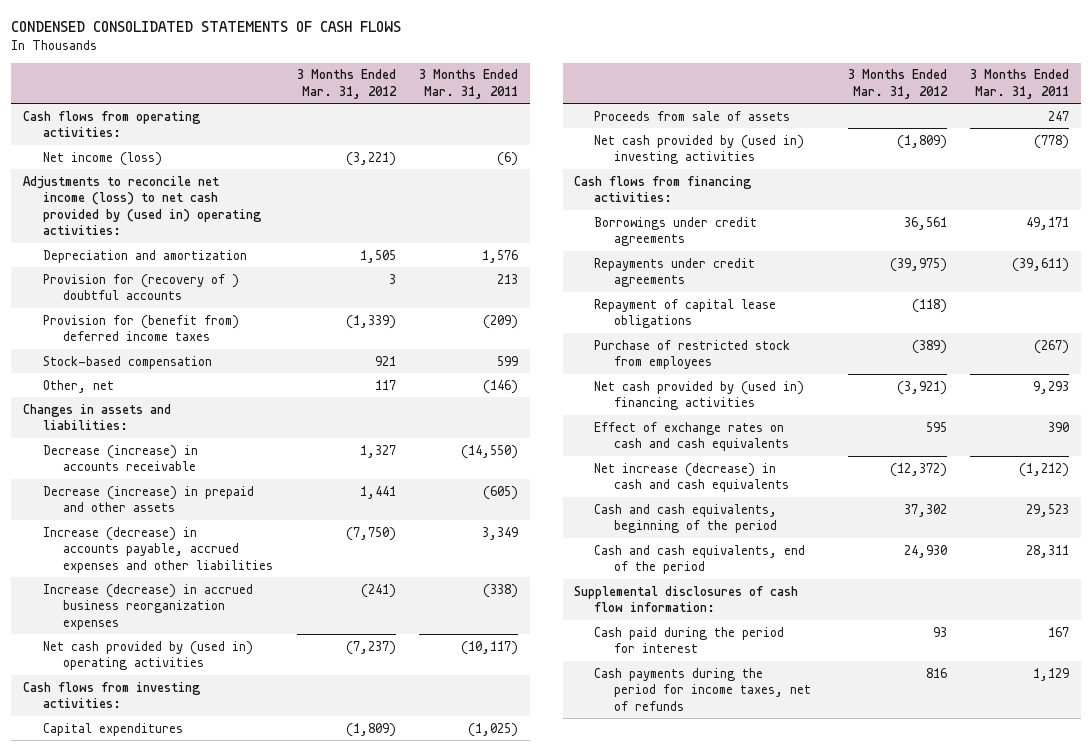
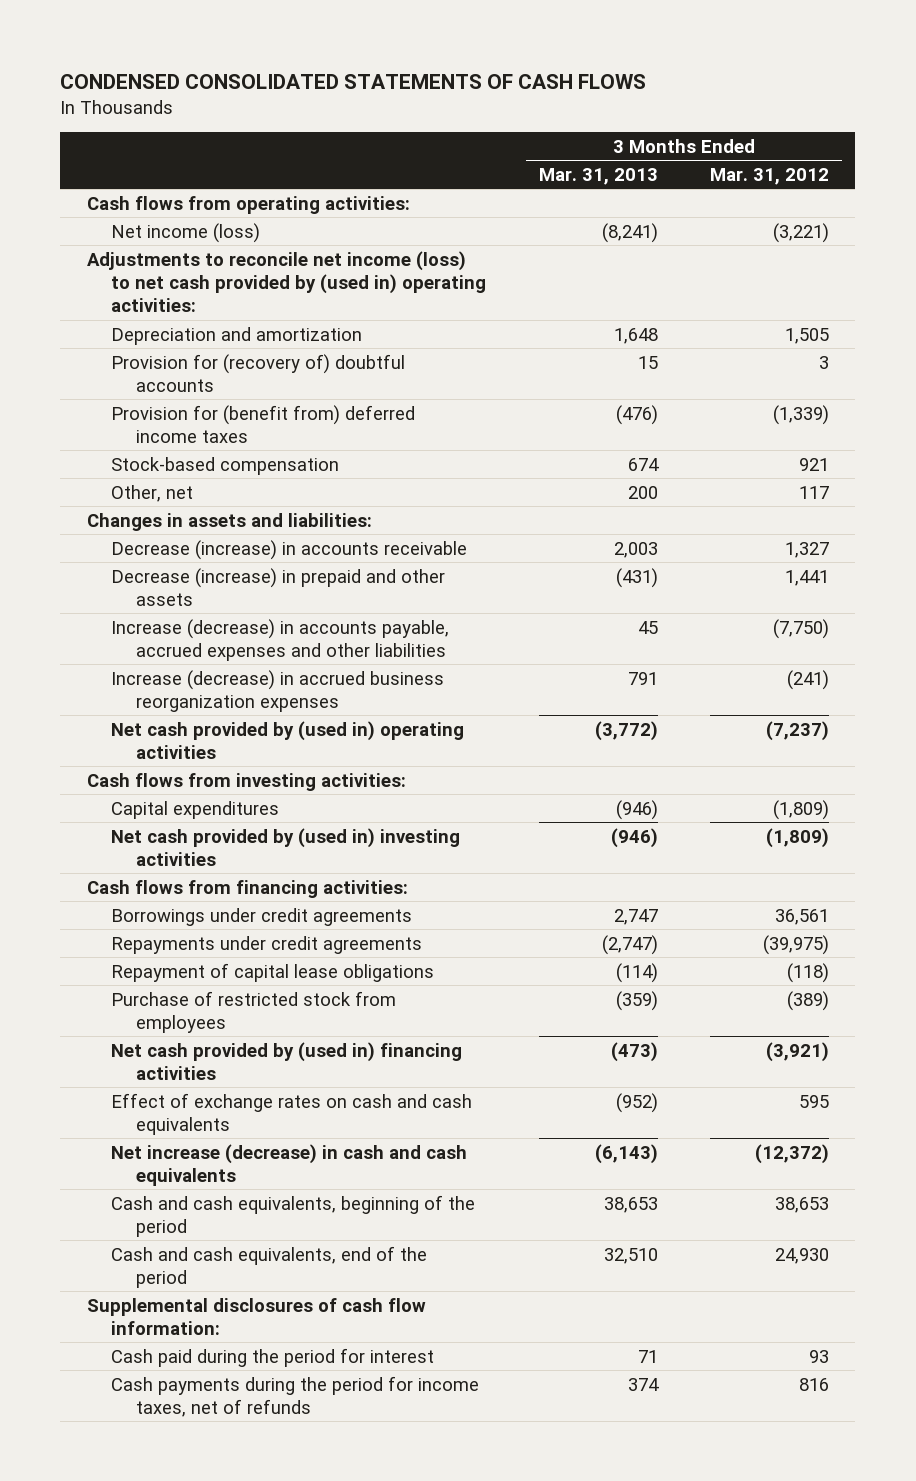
- | 3 Months Ended Mar. 31, 2012 | 3 Months Ended Mar. 31, 2011
+ | 3 Months Ended Mar. 31, 2013 | 3 Months Ended Mar. 31, 2012
- Provision for (recovery of ) doubtful accounts | 3 | 213
+ Provision for (recovery of) doubtful accounts | 15 | 3
- Proceeds from sale of assets | | 247
- Cash and cash equivalents, beginning of the period | 37,302 | 29,523
+ Cash and cash equivalents, beginning of the period | 38,653 | 38,653

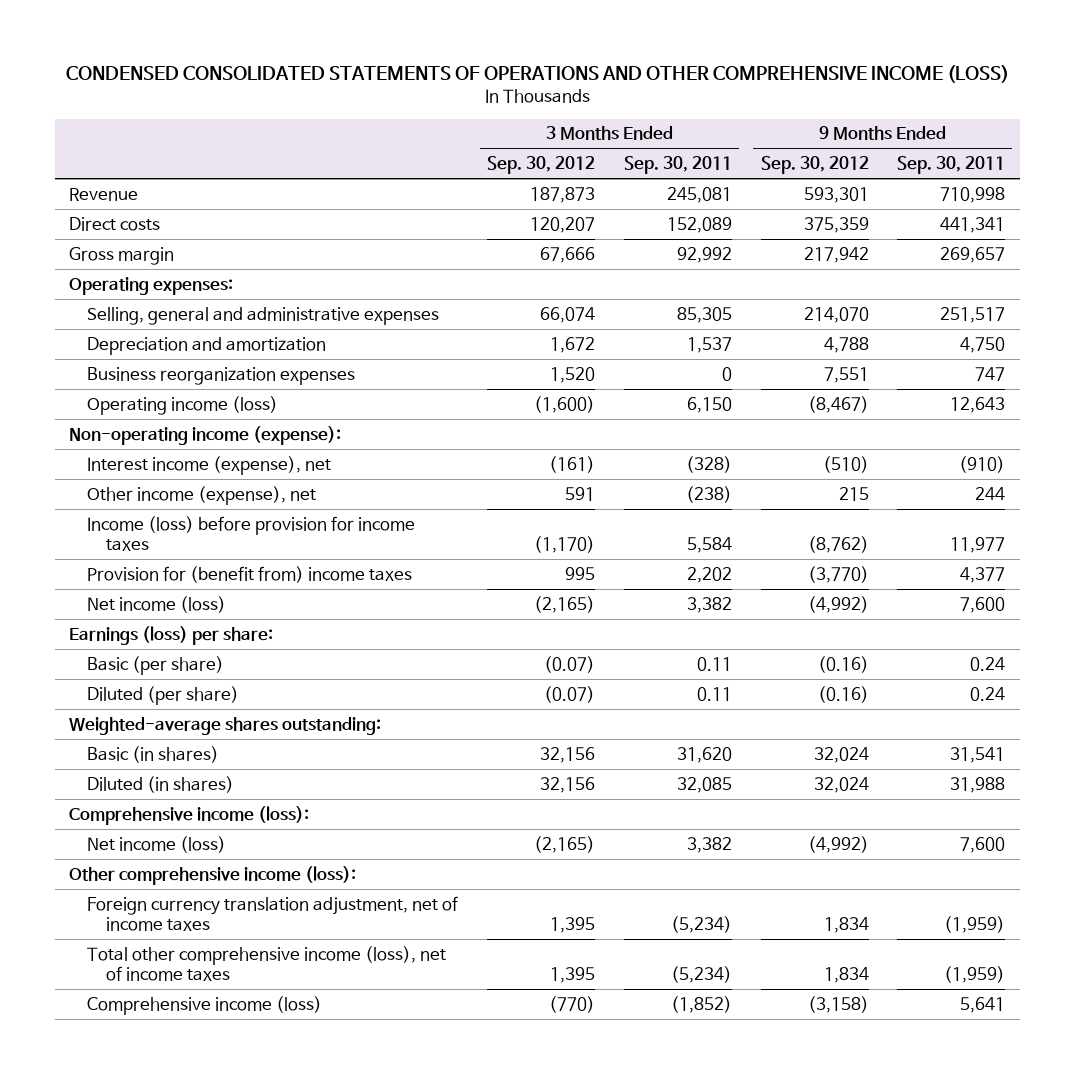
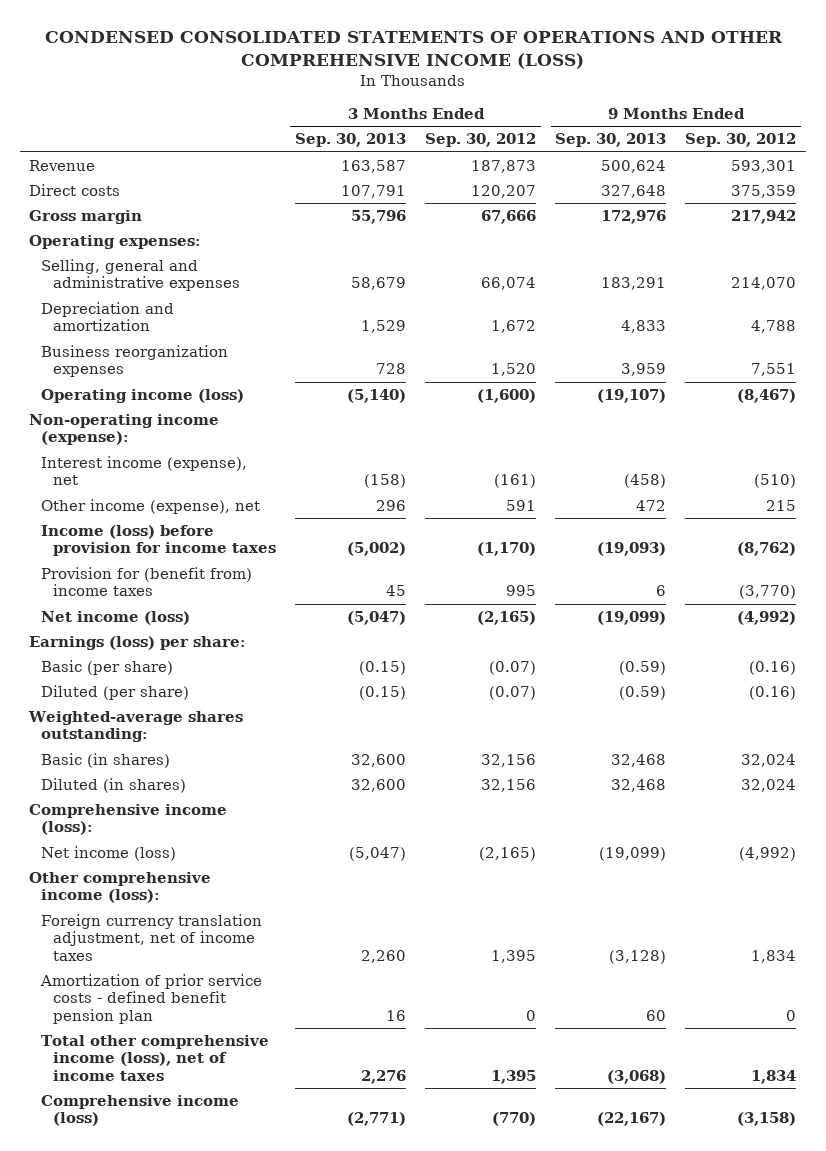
- | 3 Months Ended Sep. 30, 2012 | 3 Months Ended Sep. 30, 2011 | 9 Months Ended Sep. 30, 2012 | 9 Months Ended Sep. 30, 2011
+ | 3 Months Ended Sep. 30, 2013 | 3 Months Ended Sep. 30, 2012 | 9 Months Ended Sep. 30, 2013 | 9 Months Ended Sep. 30, 2012
+ Amortization of prior service costs - defined benefit pension plan | 16 | 0 | 60 | 0

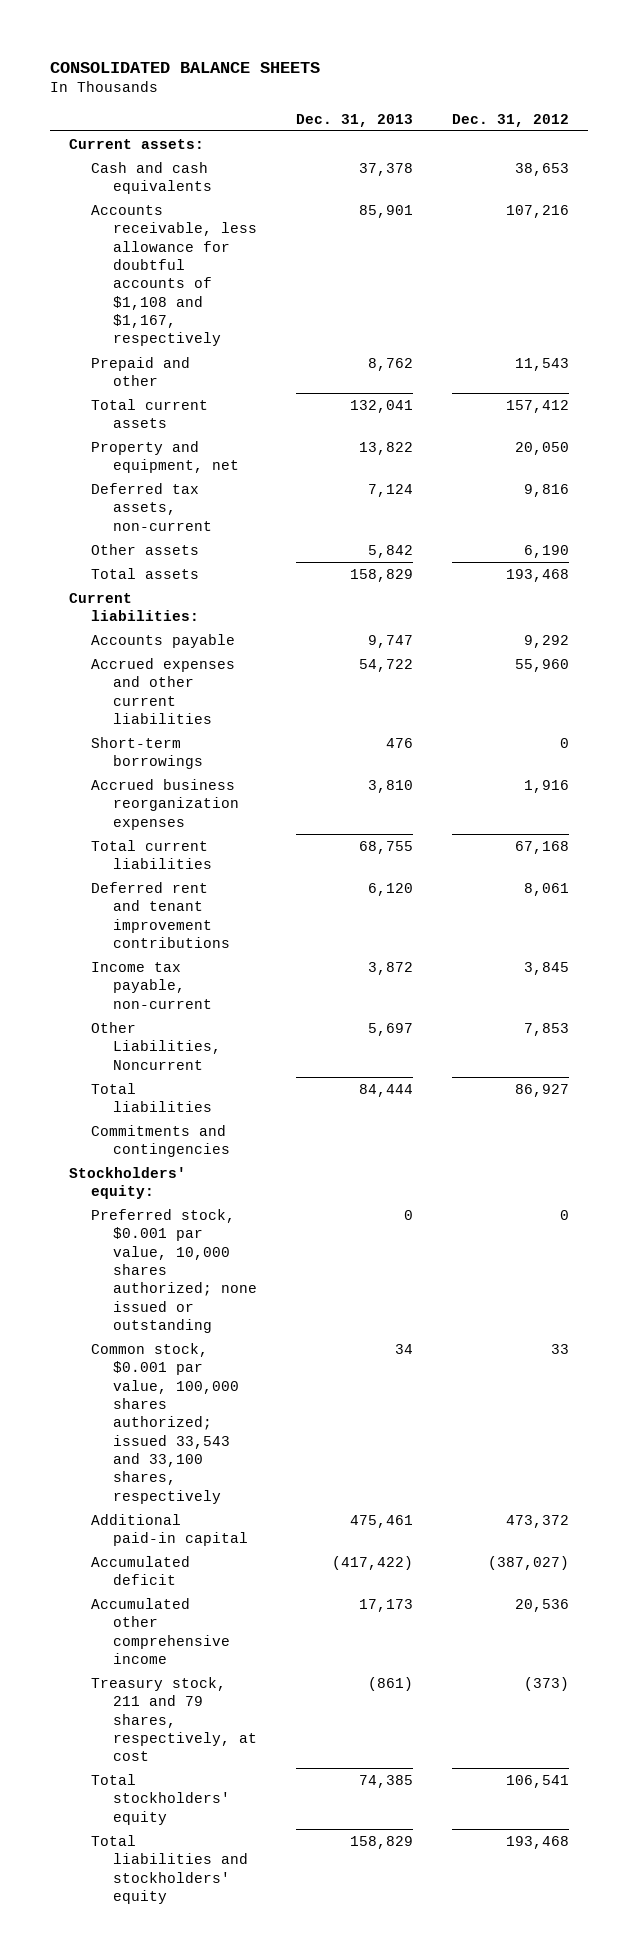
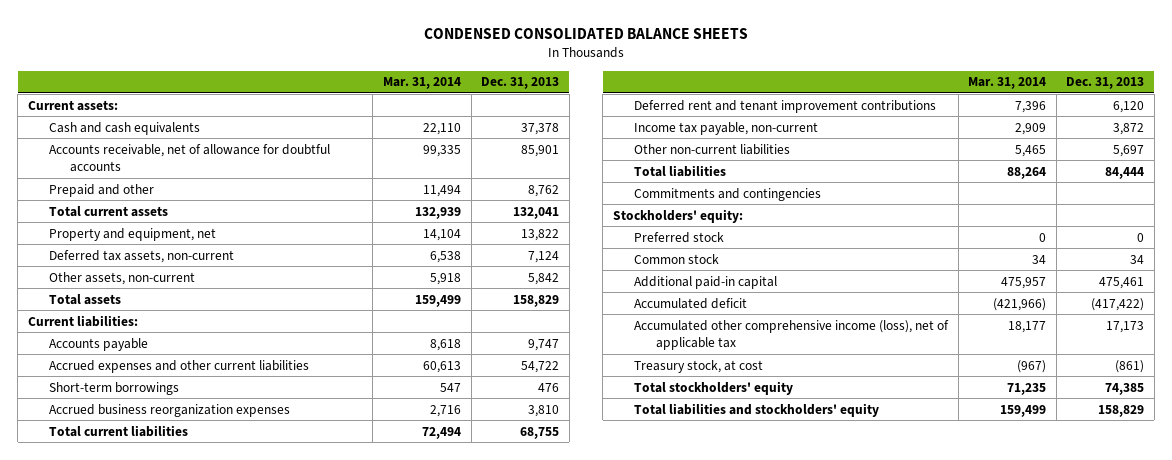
- CONSOLIDATED BALANCE SHEETS
+ CONDENSED CONSOLIDATED BALANCE SHEETS
- | Dec. 31, 2013 | Dec. 31, 2012
+ | Mar. 31, 2014 | Dec. 31, 2013
- Accounts receivable, less allowance for doubtful accounts of $1,108 and $1,167, respectively | 85,901 | 107,216
+ Accounts receivable, net of allowance for doubtful accounts | 99,335 | 85,901
- Other assets | 5,842 | 6,190
+ Other assets, non-current | 5,918 | 5,842
- Other Liabilities, Noncurrent | 5,697 | 7,853
+ Other non-current liabilities | 5,465 | 5,697
- Preferred stock, $0.001 par value, 10,000 shares authorized; none issued or outstanding | 0 | 0
- Common stock, $0.001 par value, 100,000 shares authorized; issued 33,543 and 33,100 shares, respectively | 34 | 33
+ Preferred stock | 0 | 0
+ Common stock | 34 | 34
- Accumulated other comprehensive income | 17,173 | 20,536
- Treasury stock, 211 and 79 shares, respectively, at cost | (861) | (373)
+ Accumulated other comprehensive income (loss), net of applicable tax | 18,177 | 17,173
+ Treasury stock, at cost | (967) | (861)

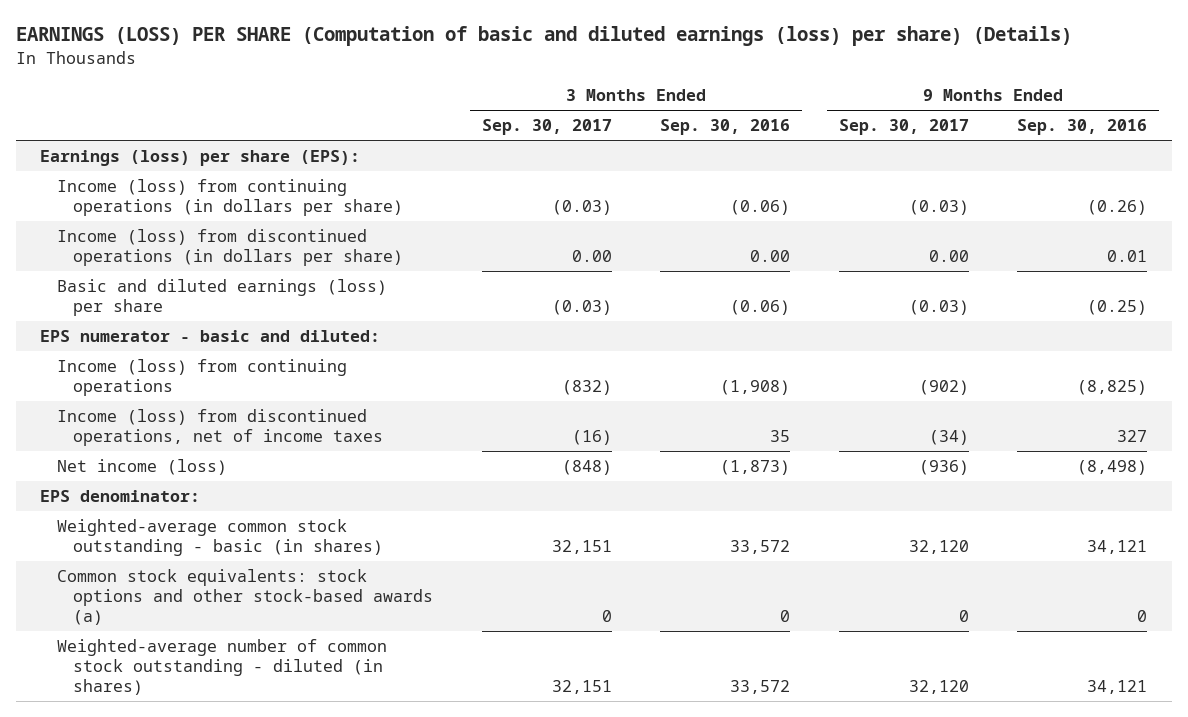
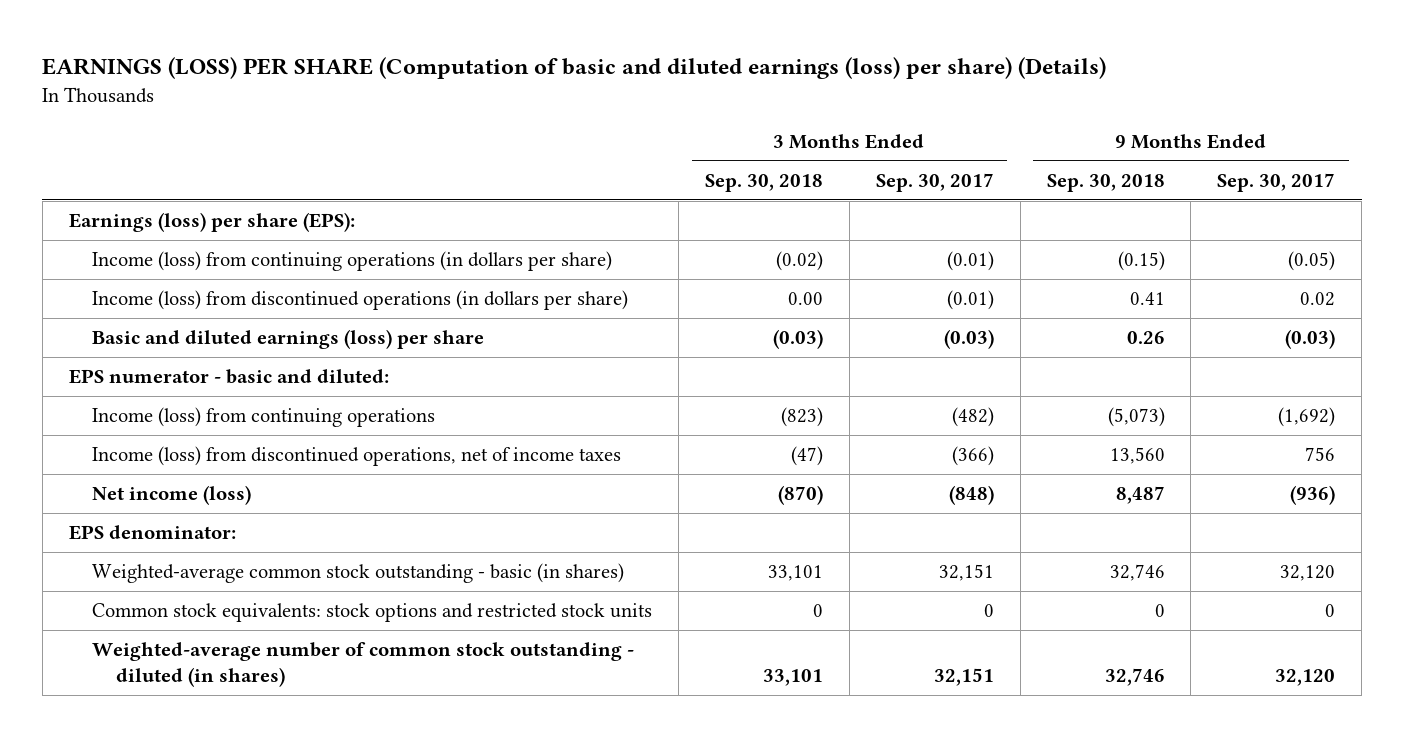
- | 3 Months Ended Sep. 30, 2017 | 3 Months Ended Sep. 30, 2016 | 9 Months Ended Sep. 30, 2017 | 9 Months Ended Sep. 30, 2016
+ | 3 Months Ended Sep. 30, 2018 | 3 Months Ended Sep. 30, 2017 | 9 Months Ended Sep. 30, 2018 | 9 Months Ended Sep. 30, 2017
- Income (loss) from continuing operations (in dollars per share) | (0.03) | (0.06) | (0.03) | (0.26)
- Income (loss) from discontinued operations (in dollars per share) | 0.00 | 0.00 | 0.00 | 0.01
+ Income (loss) from continuing operations (in dollars per share) | (0.02) | (0.01) | (0.15) | (0.05)
+ Income (loss) from discontinued operations (in dollars per share) | 0.00 | (0.01) | 0.41 | 0.02
- Income (loss) from continuing operations | (832) | (1,908) | (902) | (8,825)
- Income (loss) from discontinued operations, net of income taxes | (16) | 35 | (34) | 327
+ Income (loss) from continuing operations | (823) | (482) | (5,073) | (1,692)
+ Income (loss) from discontinued operations, net of income taxes | (47) | (366) | 13,560 | 756
- Common stock equivalents: stock options and other stock-based awards (a) | 0 | 0 | 0 | 0
+ Common stock equivalents: stock options and restricted stock units | 0 | 0 | 0 | 0

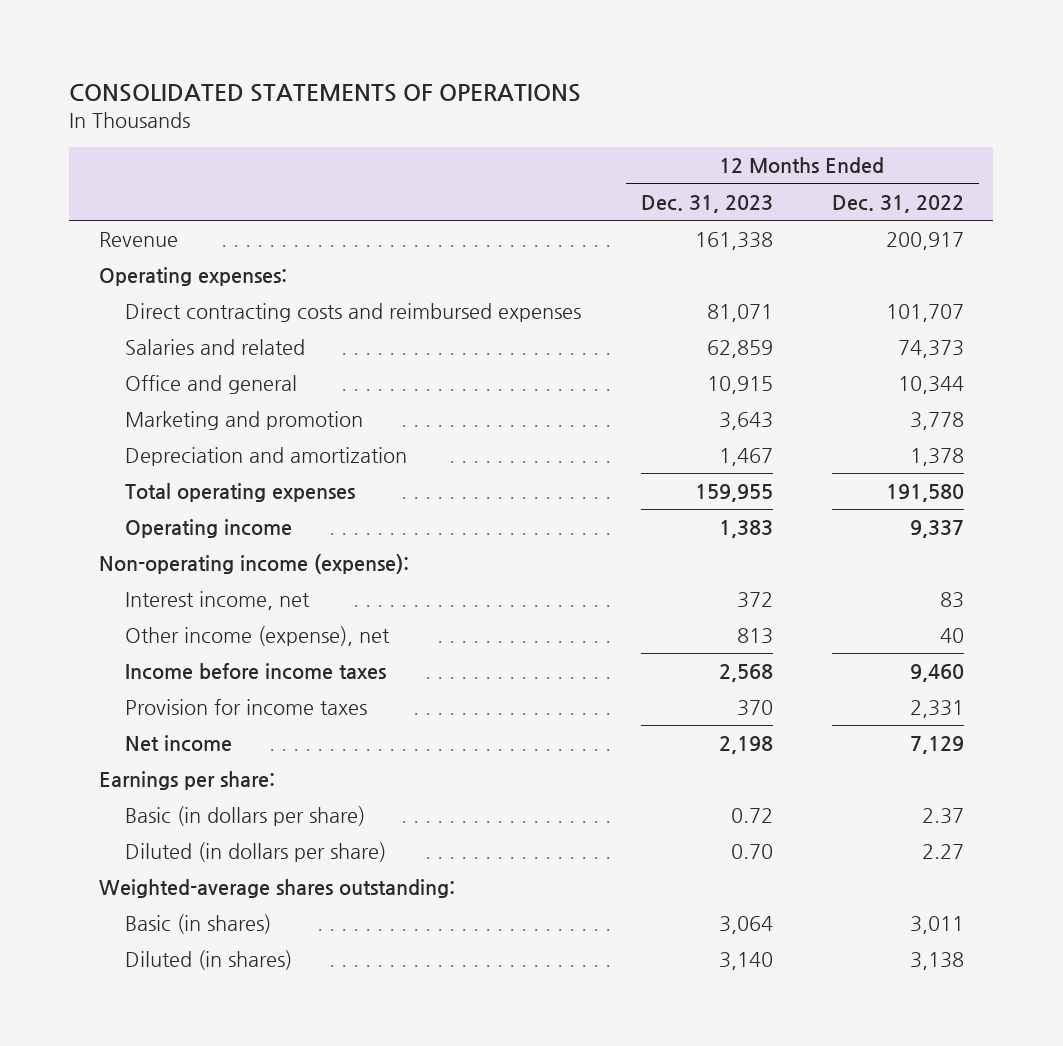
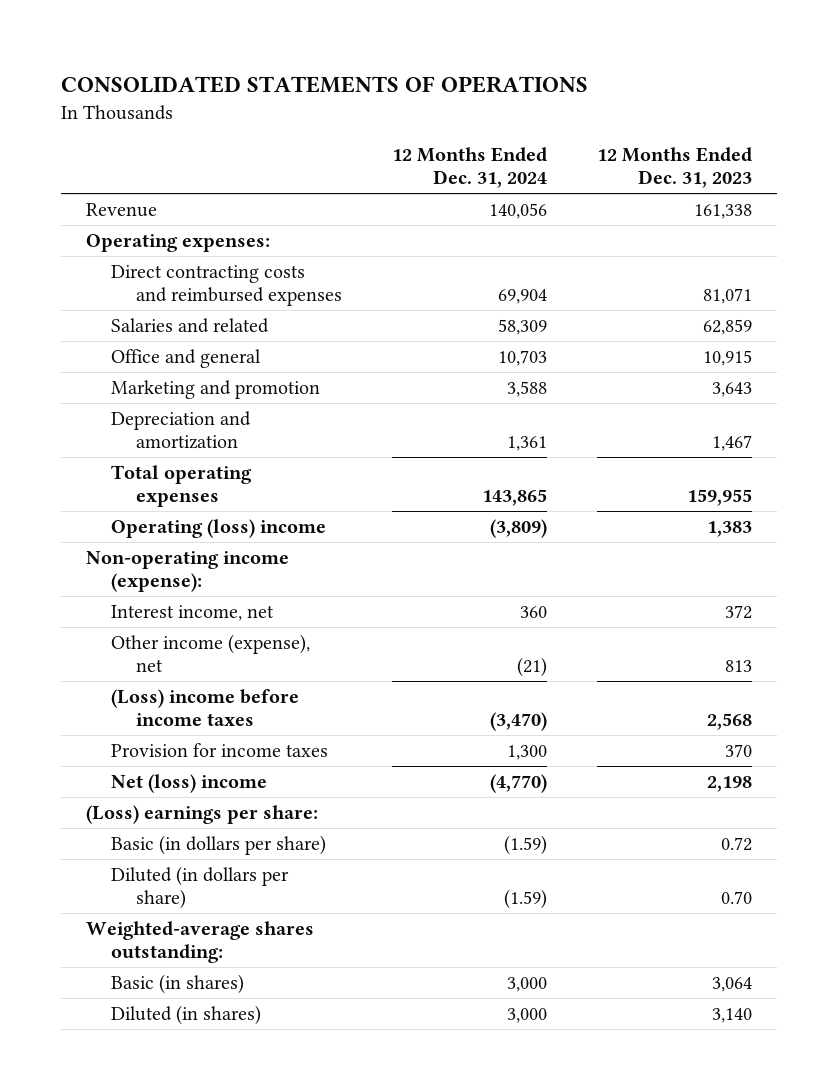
- | 12 Months Ended Dec. 31, 2023 | 12 Months Ended Dec. 31, 2022
+ | 12 Months Ended Dec. 31, 2024 | 12 Months Ended Dec. 31, 2023
- Operating income | 1,383 | 9,337
+ Operating (loss) income | (3,809) | 1,383
- Income before income taxes | 2,568 | 9,460
+ (Loss) income before income taxes | (3,470) | 2,568
- Net income | 2,198 | 7,129
- Earnings per share:
+ Net (loss) income | (4,770) | 2,198
+ (Loss) earnings per share:

